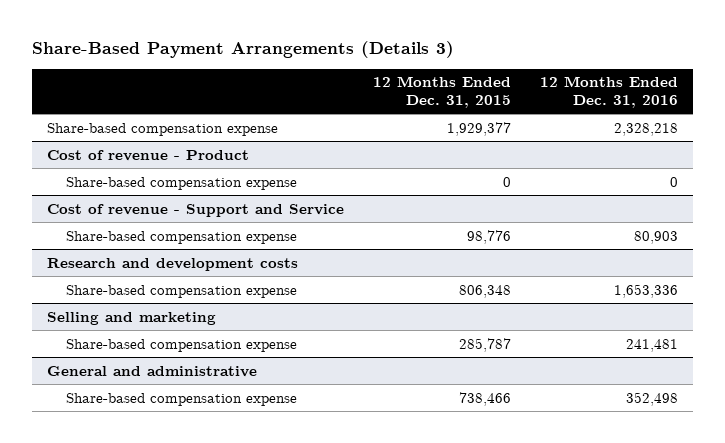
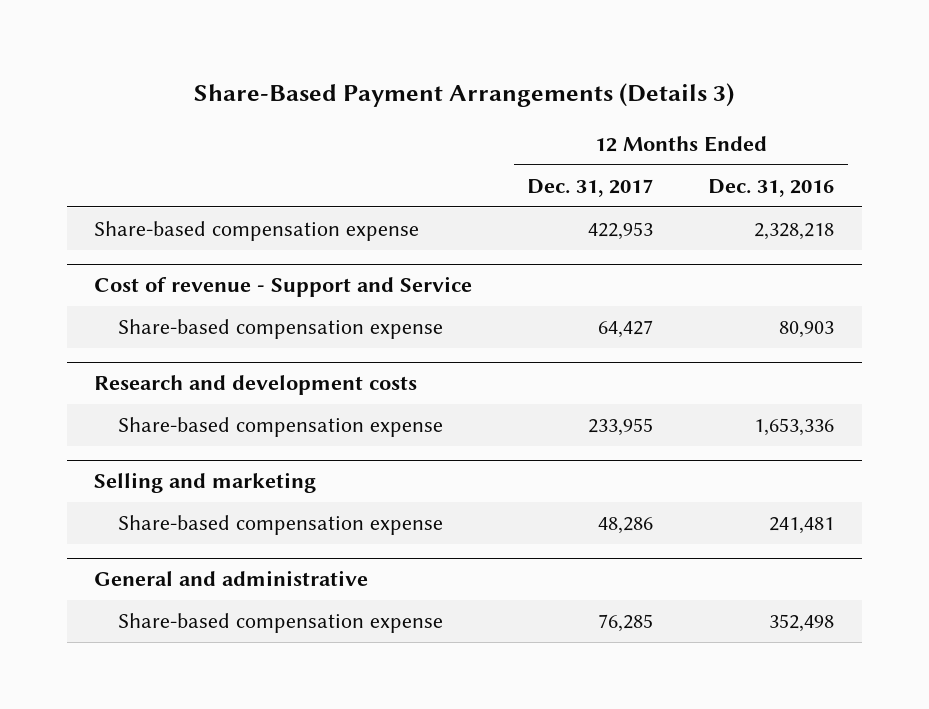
- | 12 Months Ended Dec. 31, 2015 | 12 Months Ended Dec. 31, 2016
+ | 12 Months Ended Dec. 31, 2017 | 12 Months Ended Dec. 31, 2016
- Cost of revenue - Product
- Share-based compensation expense | 0 | 0

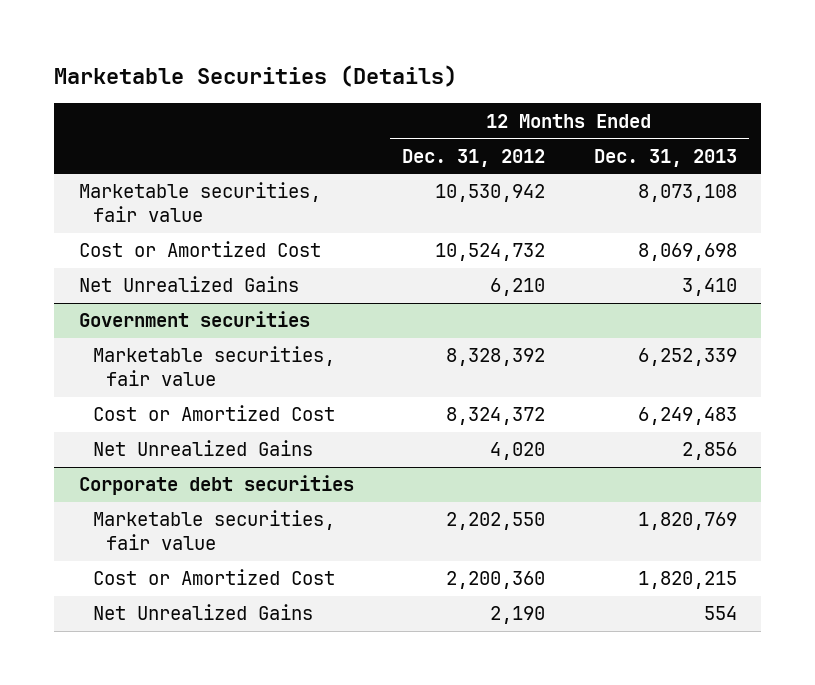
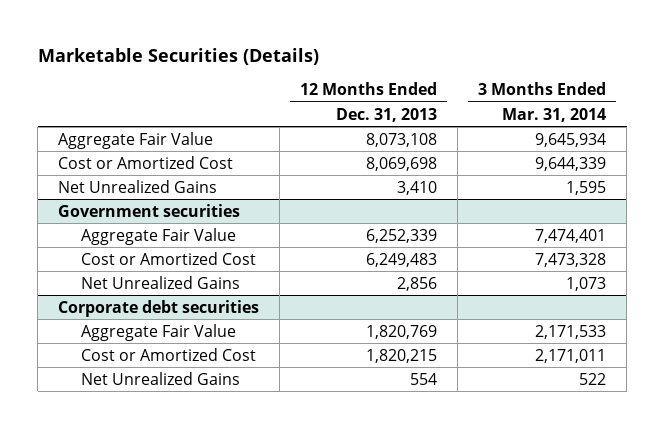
- | 12 Months Ended Dec. 31, 2012 | 12 Months Ended Dec. 31, 2013
+ | 12 Months Ended Dec. 31, 2013 | 3 Months Ended Mar. 31, 2014
- Marketable securities, fair value | 10,530,942 | 8,073,108
+ Aggregate Fair Value | 8,073,108 | 9,645,934
@ Government securities
- Marketable securities, fair value | 8,328,392 | 6,252,339
+ Aggregate Fair Value | 6,252,339 | 7,474,401
@ Corporate debt securities
- Marketable securities, fair value | 2,202,550 | 1,820,769
+ Aggregate Fair Value | 1,820,769 | 2,171,533

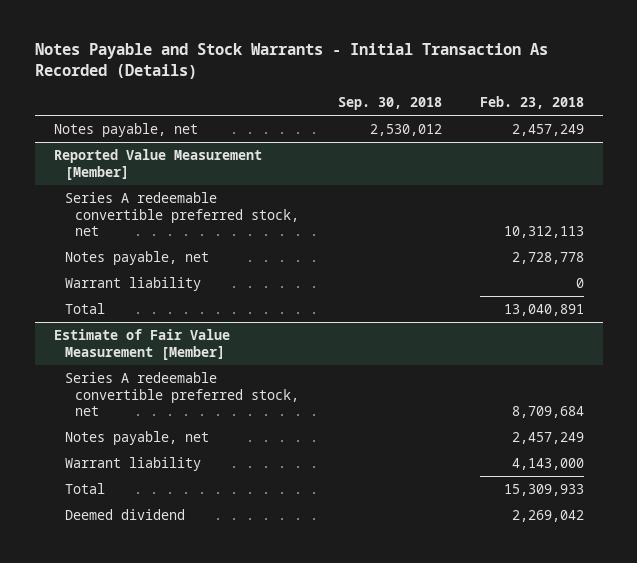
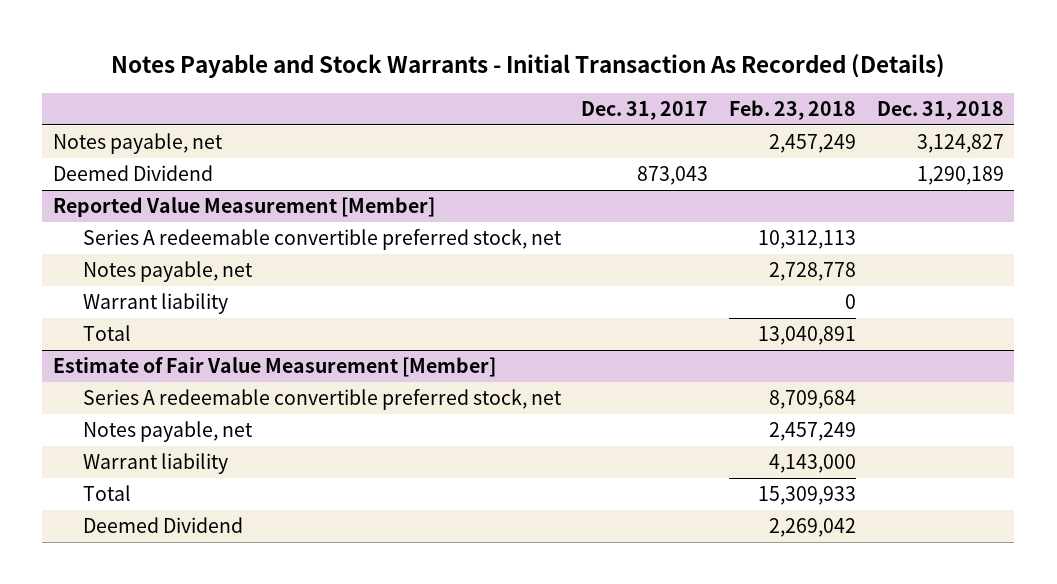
- | Sep. 30, 2018 | Feb. 23, 2018
+ | Dec. 31, 2017 | Feb. 23, 2018 | Dec. 31, 2018
+ Deemed Dividend | 873,043 | | 1,290,189
@ Estimate of Fair Value Measurement [Member]
- Deemed dividend | | 2,269,042
+ Deemed Dividend | | 2,269,042 |

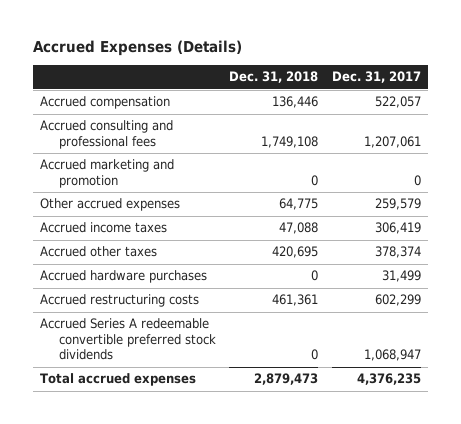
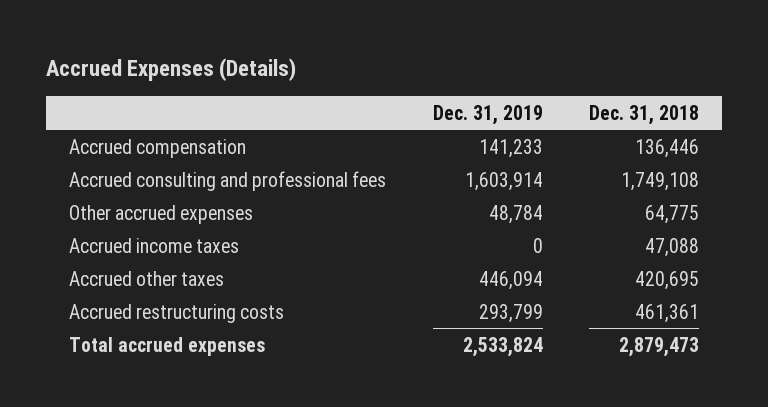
- | Dec. 31, 2018 | Dec. 31, 2017
+ | Dec. 31, 2019 | Dec. 31, 2018
- Accrued marketing and promotion | 0 | 0
- Accrued hardware purchases | 0 | 31,499
- Accrued Series A redeemable convertible preferred stock dividends | 0 | 1,068,947

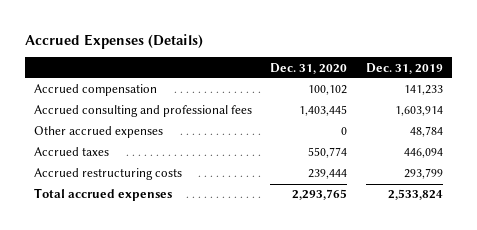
- | Dec. 31, 2019 | Dec. 31, 2018
+ | Dec. 31, 2020 | Dec. 31, 2019
- Accrued income taxes | 0 | 47,088
- Accrued other taxes | 446,094 | 420,695
+ Accrued taxes | 550,774 | 446,094

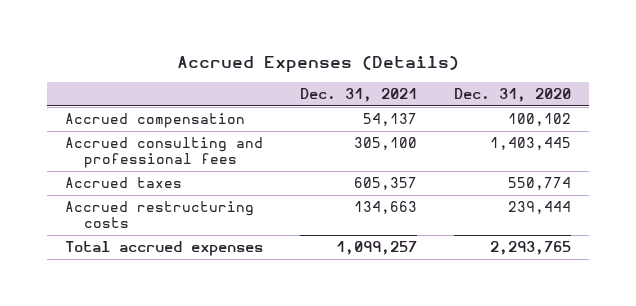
- | Dec. 31, 2020 | Dec. 31, 2019
+ | Dec. 31, 2021 | Dec. 31, 2020
- Other accrued expenses | 0 | 48,784

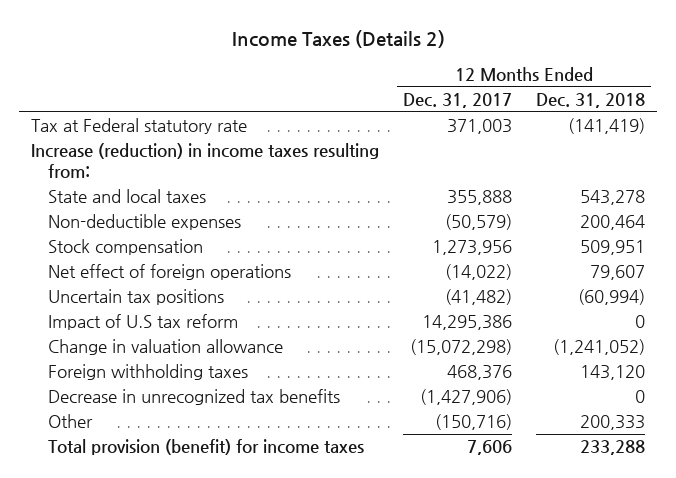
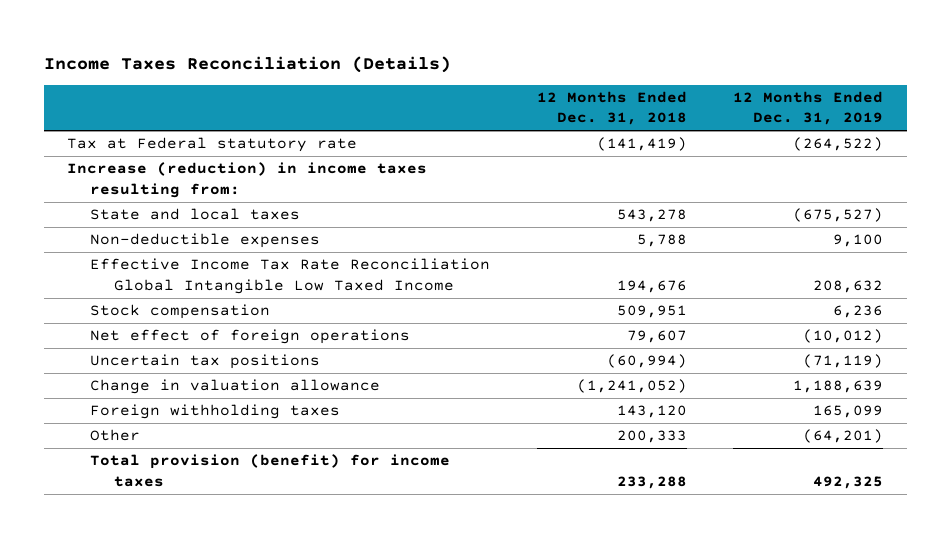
- Income Taxes (Details 2)
+ Income Taxes Reconciliation (Details)
- | 12 Months Ended Dec. 31, 2017 | 12 Months Ended Dec. 31, 2018
+ | 12 Months Ended Dec. 31, 2018 | 12 Months Ended Dec. 31, 2019
- Non-deductible expenses | (50,579) | 200,464
+ Non-deductible expenses | 5,788 | 9,100
+ Effective Income Tax Rate Reconciliation Global Intangible Low Taxed Income | 194,676 | 208,632
- Impact of U.S tax reform | 14,295,386 | 0
- Decrease in unrecognized tax benefits | (1,427,906) | 0

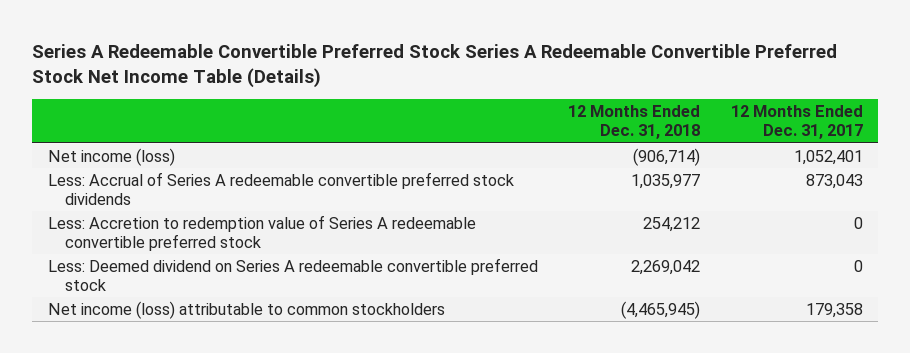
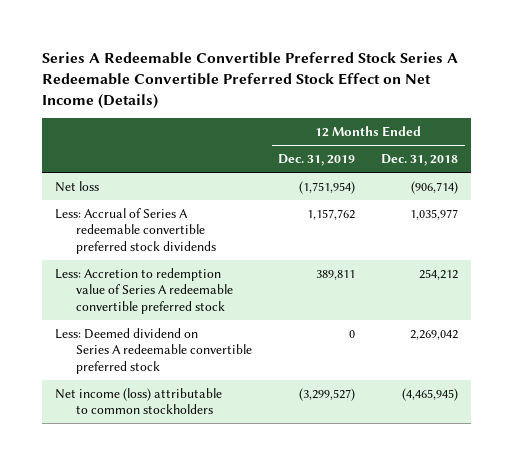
- Series A Redeemable Convertible Preferred Stock Series A Redeemable Convertible Preferred Stock Net Income Table (Details)
+ Series A Redeemable Convertible Preferred Stock Series A Redeemable Convertible Preferred Stock Effect on Net Income (Details)
- | 12 Months Ended Dec. 31, 2018 | 12 Months Ended Dec. 31, 2017
+ | 12 Months Ended Dec. 31, 2019 | 12 Months Ended Dec. 31, 2018
- Net income (loss) | (906,714) | 1,052,401
+ Net loss | (1,751,954) | (906,714)

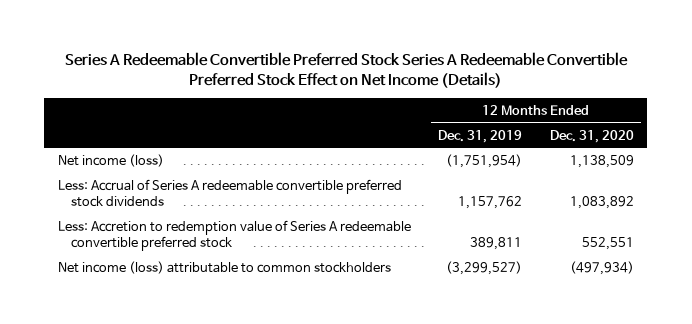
- | 12 Months Ended Dec. 31, 2019 | 12 Months Ended Dec. 31, 2018
+ | 12 Months Ended Dec. 31, 2019 | 12 Months Ended Dec. 31, 2020
- Net loss | (1,751,954) | (906,714)
+ Net income (loss) | (1,751,954) | 1,138,509
- Less: Deemed dividend on Series A redeemable convertible preferred stock | 0 | 2,269,042

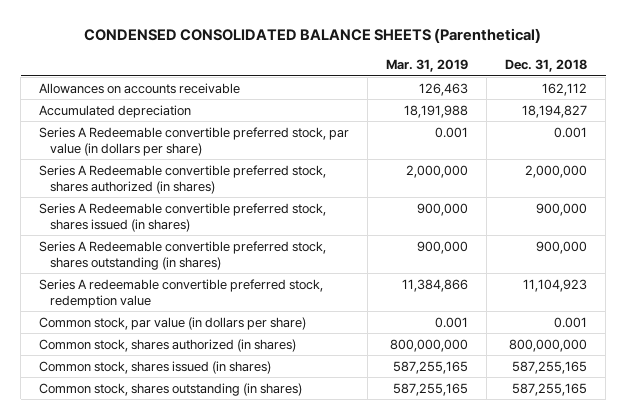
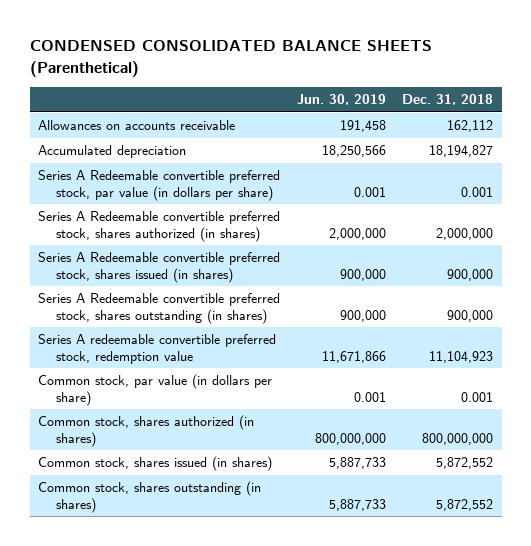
- | Mar. 31, 2019 | Dec. 31, 2018
+ | Jun. 30, 2019 | Dec. 31, 2018
- Common stock, shares issued (in shares) | 587,255,165 | 587,255,165
- Common stock, shares outstanding (in shares) | 587,255,165 | 587,255,165
+ Common stock, shares issued (in shares) | 5,887,733 | 5,872,552
+ Common stock, shares outstanding (in shares) | 5,887,733 | 5,872,552

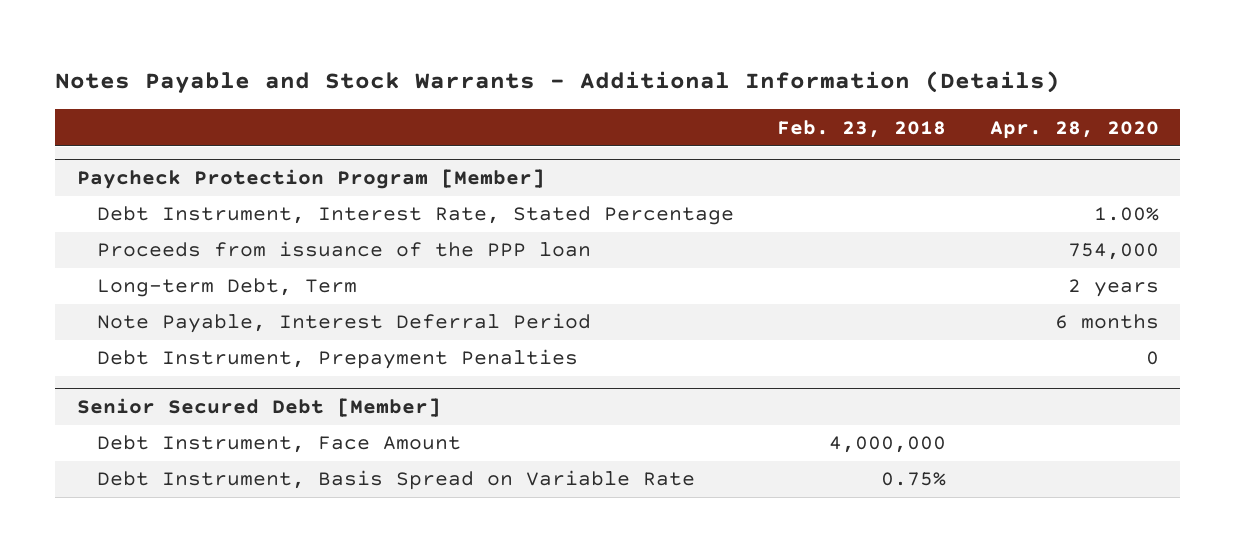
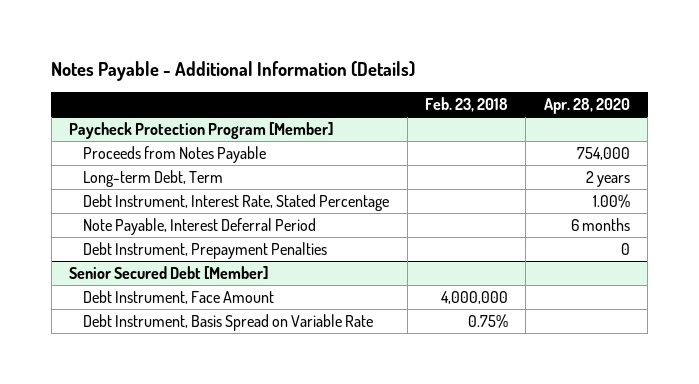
- Notes Payable and Stock Warrants - Additional Information (Details)
+ Notes Payable - Additional Information (Details)
@ Paycheck Protection Program [Member]
- Proceeds from issuance of the PPP loan | | 754,000
+ Proceeds from Notes Payable | | 754,000
moved down: Debt Instrument, Interest Rate, Stated Percentage | | 1.00%

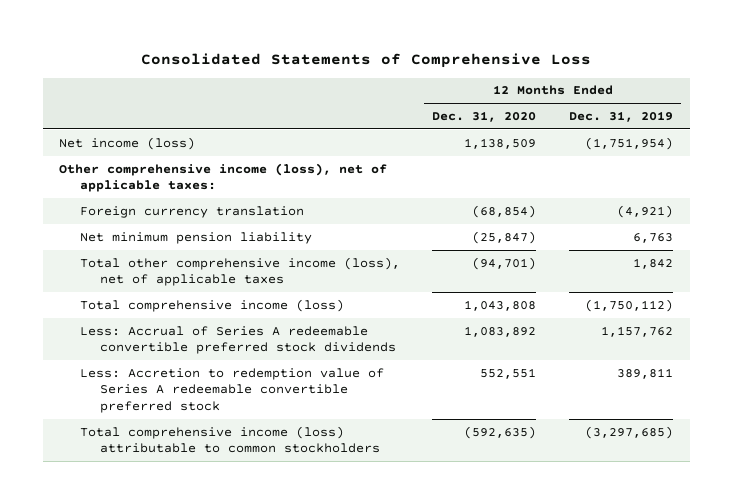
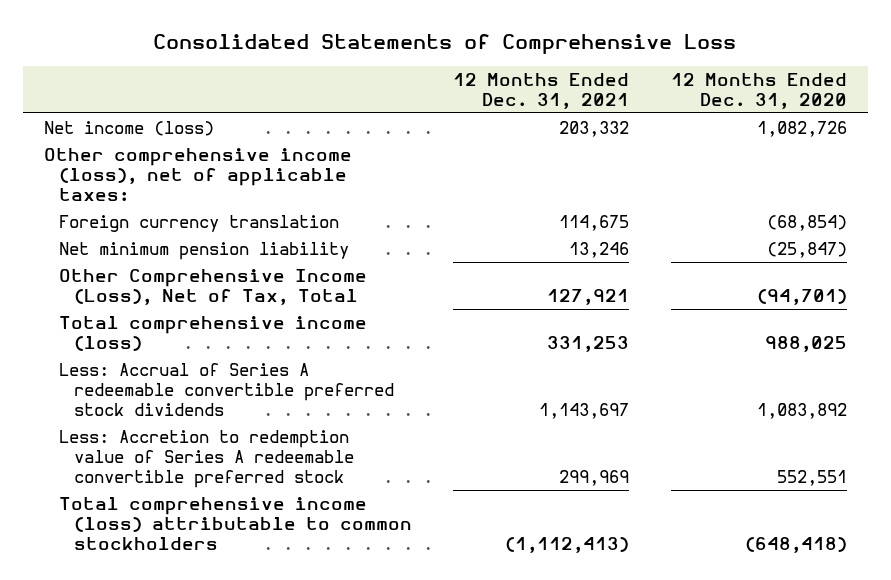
- | 12 Months Ended Dec. 31, 2020 | 12 Months Ended Dec. 31, 2019
+ | 12 Months Ended Dec. 31, 2021 | 12 Months Ended Dec. 31, 2020
- Net income (loss) | 1,138,509 | (1,751,954)
+ Net income (loss) | 203,332 | 1,082,726
- Total other comprehensive income (loss), net of applicable taxes | (94,701) | 1,842
- Total comprehensive income (loss) | 1,043,808 | (1,750,112)
+ Other Comprehensive Income (Loss), Net of Tax, Total | 127,921 | (94,701)
+ Total comprehensive income (loss) | 331,253 | 988,025
- Total comprehensive income (loss) attributable to common stockholders | (592,635) | (3,297,685)
+ Total comprehensive income (loss) attributable to common stockholders | (1,112,413) | (648,418)

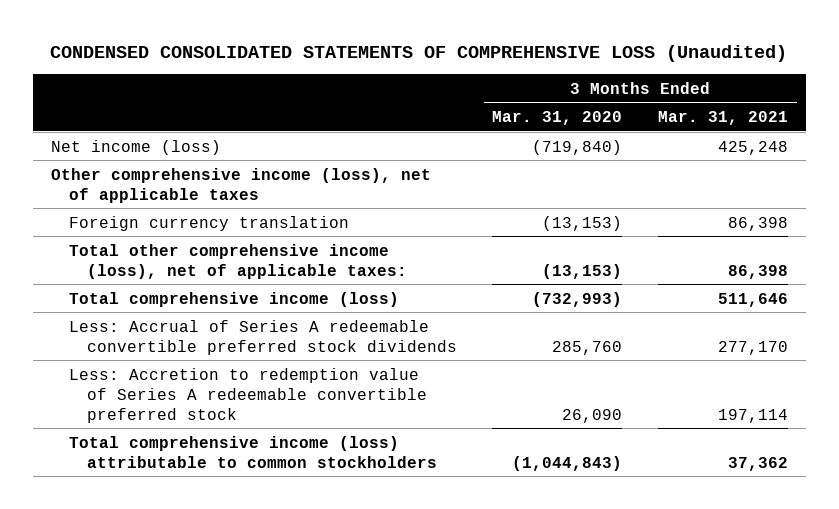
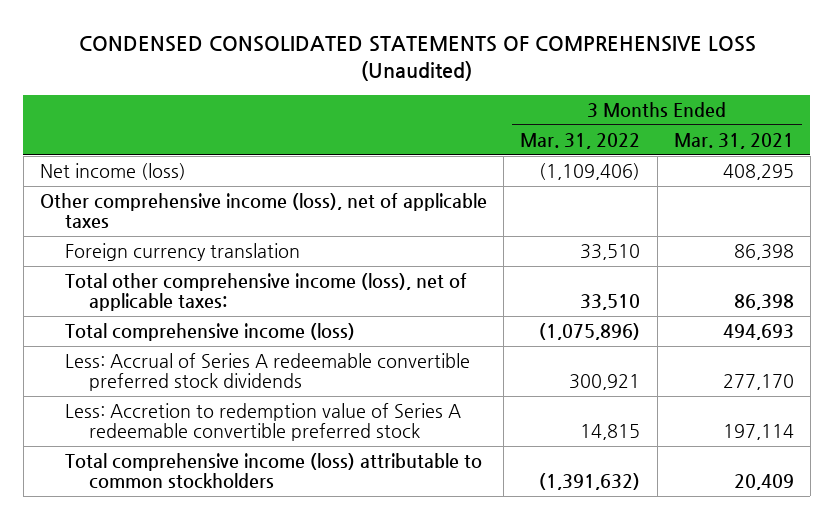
- | 3 Months Ended Mar. 31, 2020 | 3 Months Ended Mar. 31, 2021
+ | 3 Months Ended Mar. 31, 2022 | 3 Months Ended Mar. 31, 2021
- Net income (loss) | (719,840) | 425,248
+ Net income (loss) | (1,109,406) | 408,295
- Total comprehensive income (loss) | (732,993) | 511,646
+ Total comprehensive income (loss) | (1,075,896) | 494,693
- Total comprehensive income (loss) attributable to common stockholders | (1,044,843) | 37,362
+ Total comprehensive income (loss) attributable to common stockholders | (1,391,632) | 20,409

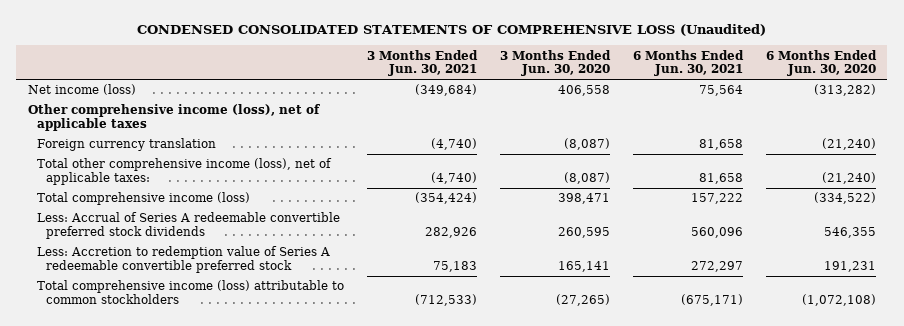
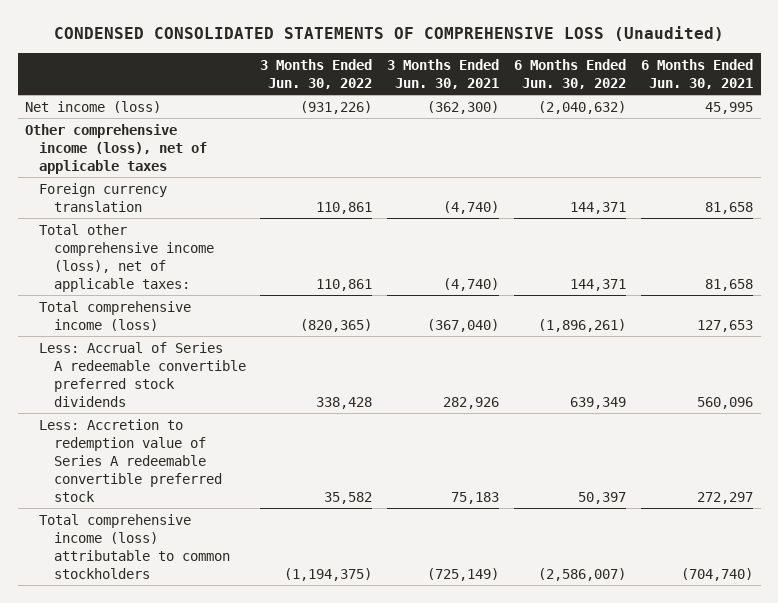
- | 3 Months Ended Jun. 30, 2021 | 3 Months Ended Jun. 30, 2020 | 6 Months Ended Jun. 30, 2021 | 6 Months Ended Jun. 30, 2020
+ | 3 Months Ended Jun. 30, 2022 | 3 Months Ended Jun. 30, 2021 | 6 Months Ended Jun. 30, 2022 | 6 Months Ended Jun. 30, 2021
- Net income (loss) | (349,684) | 406,558 | 75,564 | (313,282)
+ Net income (loss) | (931,226) | (362,300) | (2,040,632) | 45,995
- Total comprehensive income (loss) | (354,424) | 398,471 | 157,222 | (334,522)
+ Total comprehensive income (loss) | (820,365) | (367,040) | (1,896,261) | 127,653
- Total comprehensive income (loss) attributable to common stockholders | (712,533) | (27,265) | (675,171) | (1,072,108)
+ Total comprehensive income (loss) attributable to common stockholders | (1,194,375) | (725,149) | (2,586,007) | (704,740)

